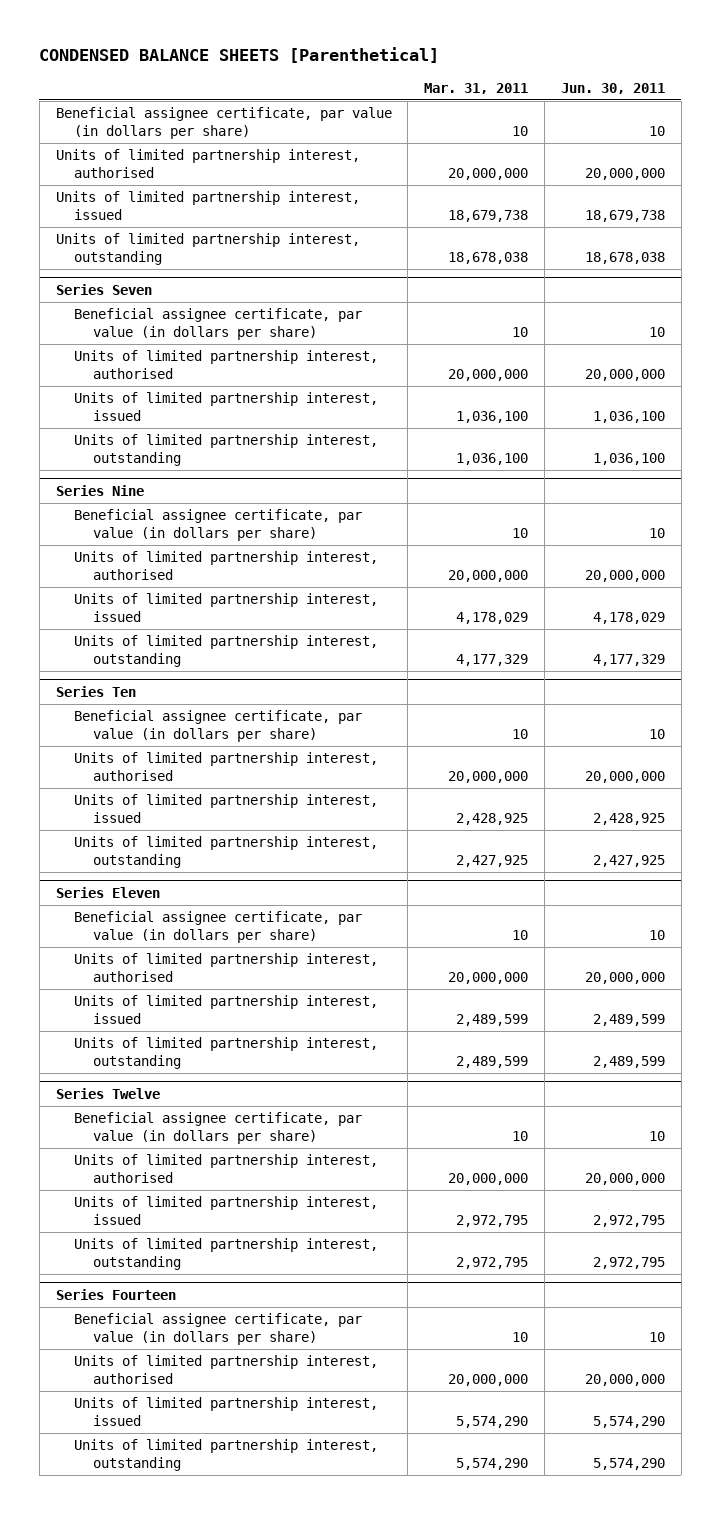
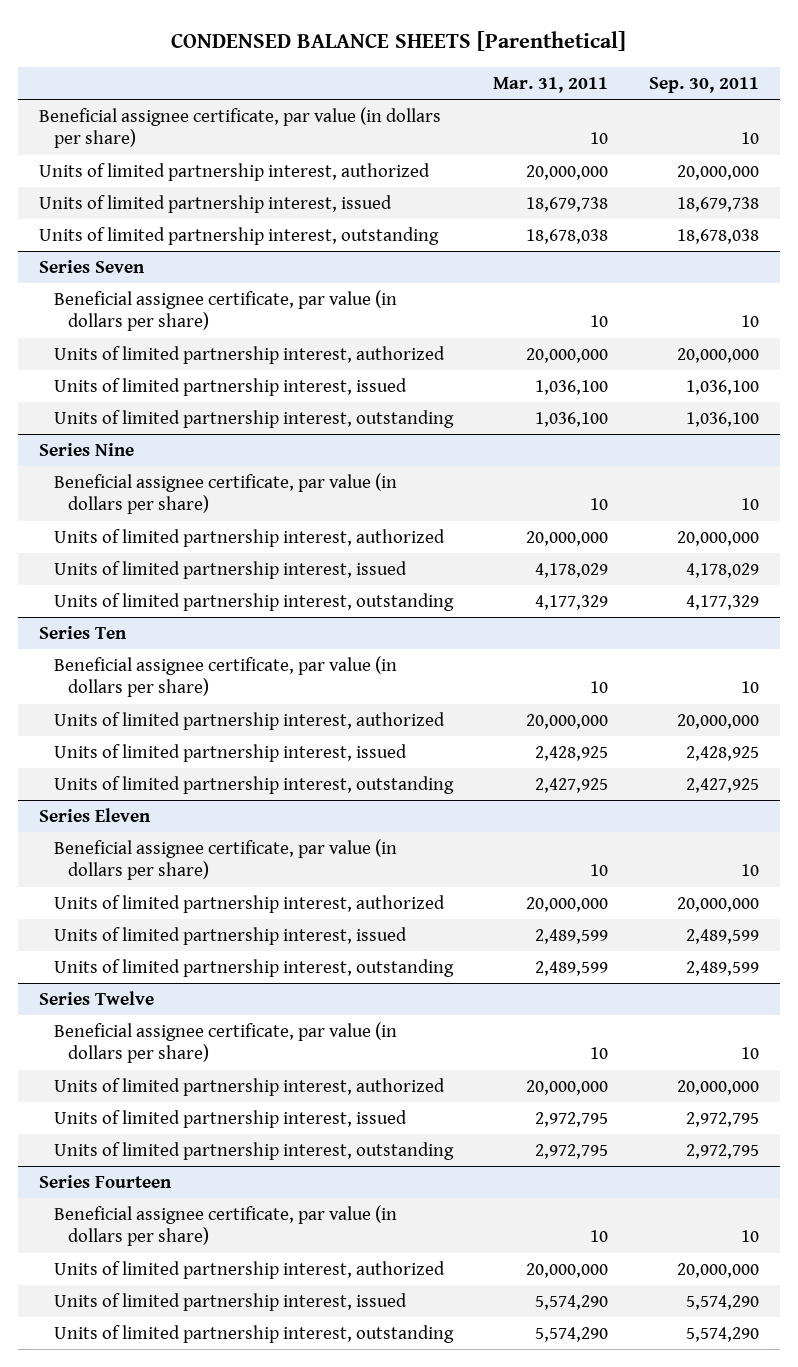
- | Mar. 31, 2011 | Jun. 30, 2011
+ | Mar. 31, 2011 | Sep. 30, 2011
- Units of limited partnership interest, authorised | 20,000,000 | 20,000,000
+ Units of limited partnership interest, authorized | 20,000,000 | 20,000,000
@ Series Seven
- Units of limited partnership interest, authorised | 20,000,000 | 20,000,000
+ Units of limited partnership interest, authorized | 20,000,000 | 20,000,000
@ Series Nine
- Units of limited partnership interest, authorised | 20,000,000 | 20,000,000
+ Units of limited partnership interest, authorized | 20,000,000 | 20,000,000
@ Series Ten
- Units of limited partnership interest, authorised | 20,000,000 | 20,000,000
+ Units of limited partnership interest, authorized | 20,000,000 | 20,000,000
@ Series Eleven
- Units of limited partnership interest, authorised | 20,000,000 | 20,000,000
+ Units of limited partnership interest, authorized | 20,000,000 | 20,000,000
@ Series Twelve
- Units of limited partnership interest, authorised | 20,000,000 | 20,000,000
+ Units of limited partnership interest, authorized | 20,000,000 | 20,000,000
@ Series Fourteen
- Units of limited partnership interest, authorised | 20,000,000 | 20,000,000
+ Units of limited partnership interest, authorized | 20,000,000 | 20,000,000

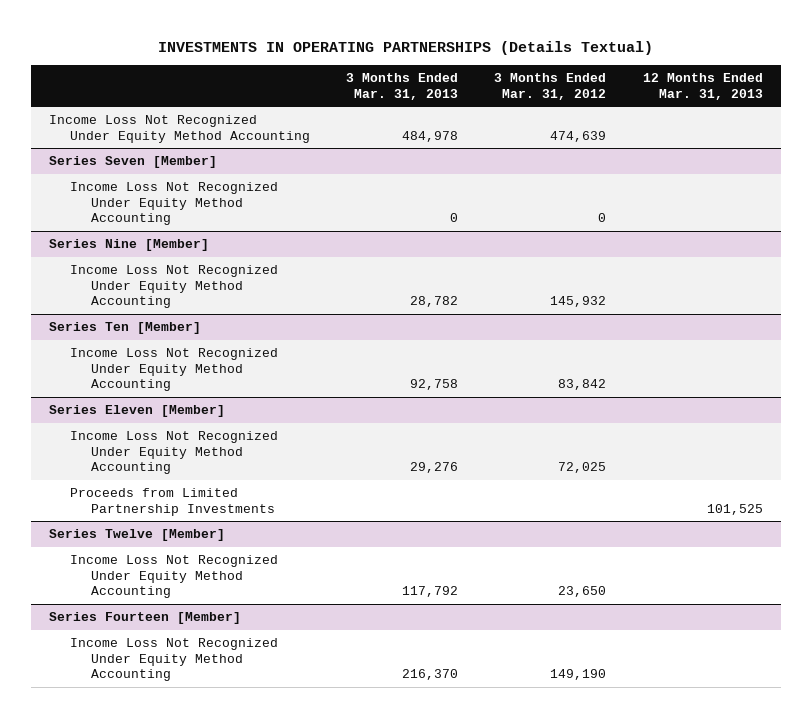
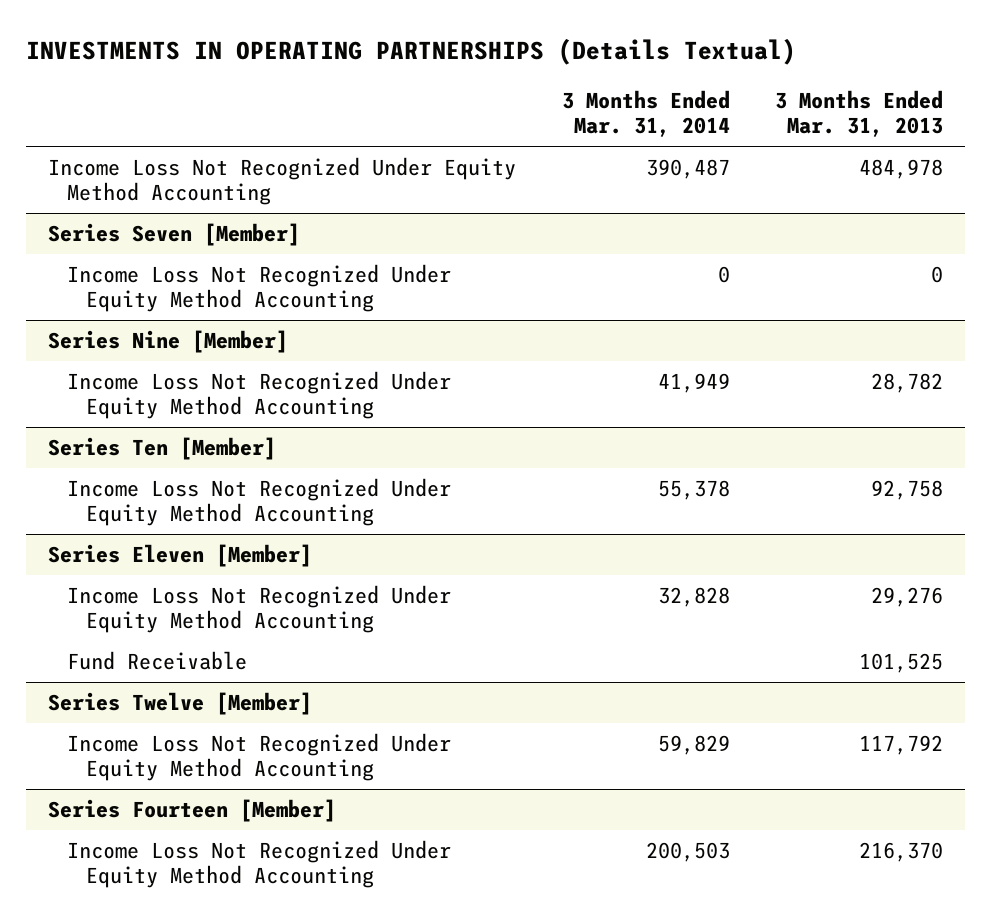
- | 3 Months Ended Mar. 31, 2013 | 3 Months Ended Mar. 31, 2012 | 12 Months Ended Mar. 31, 2013
+ | 3 Months Ended Mar. 31, 2014 | 3 Months Ended Mar. 31, 2013
@ Series Eleven [Member]
- Proceeds from Limited Partnership Investments | | | 101,525
+ Fund Receivable | | 101,525

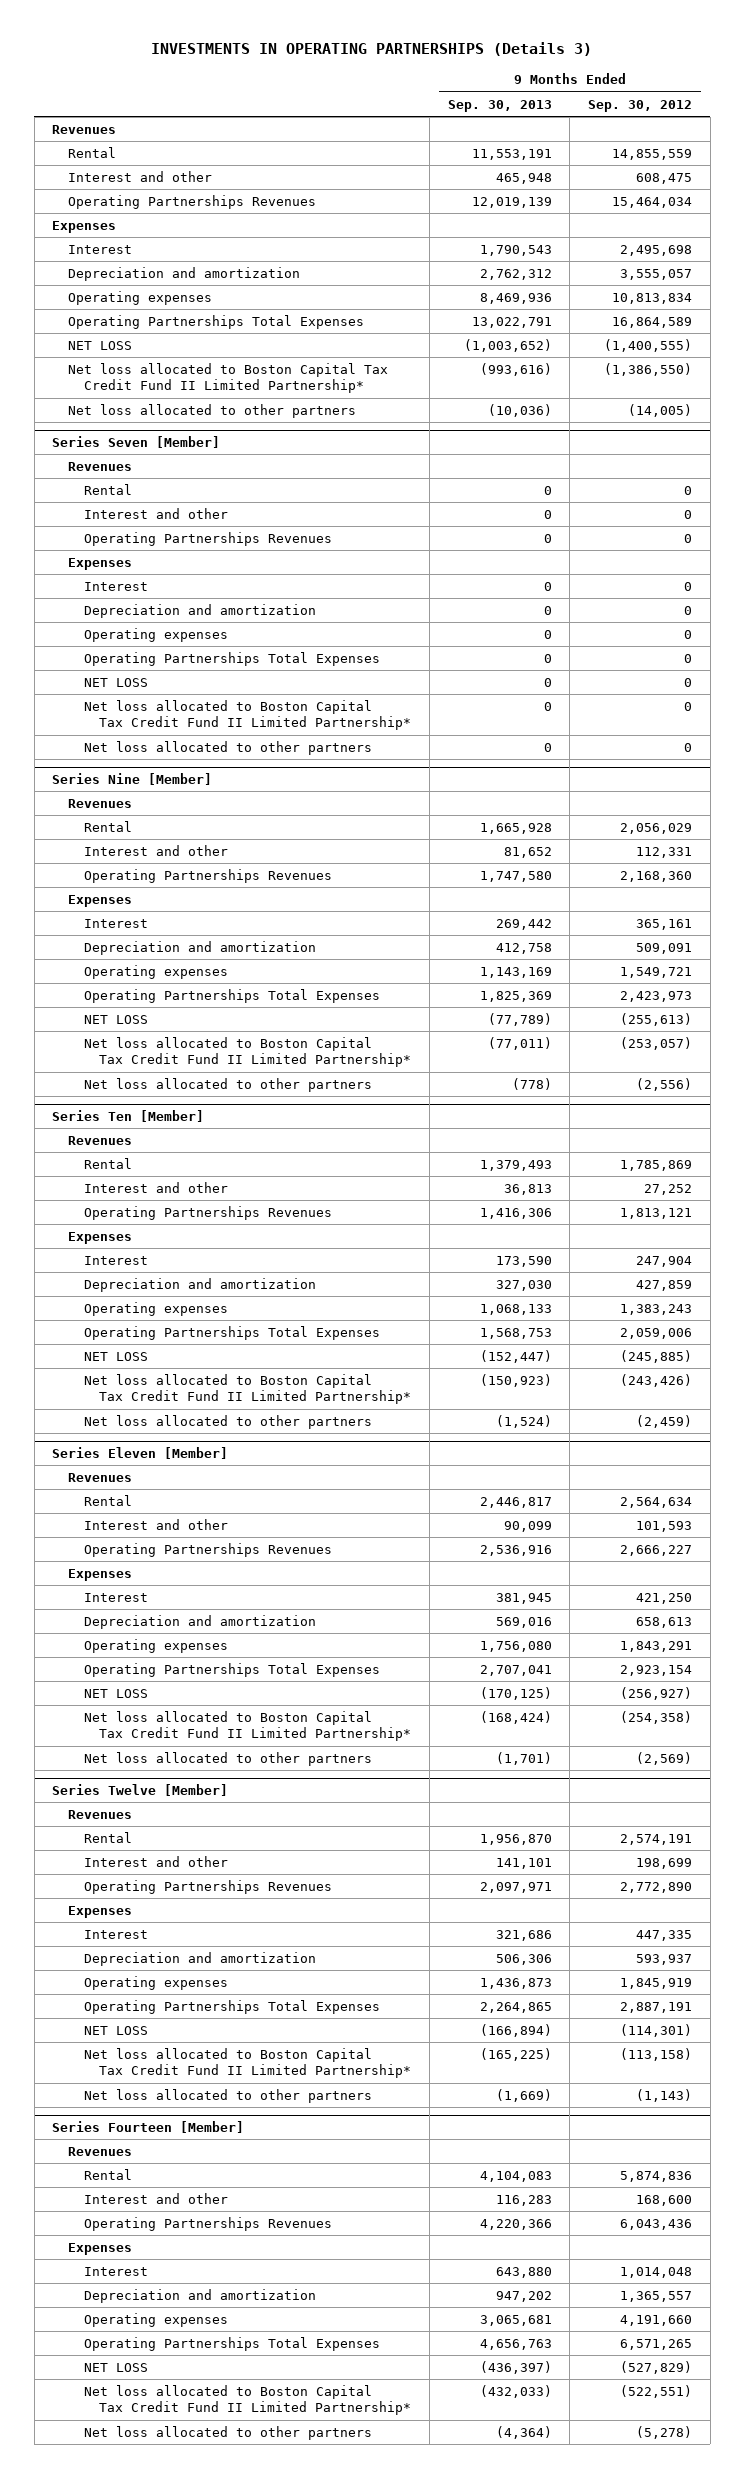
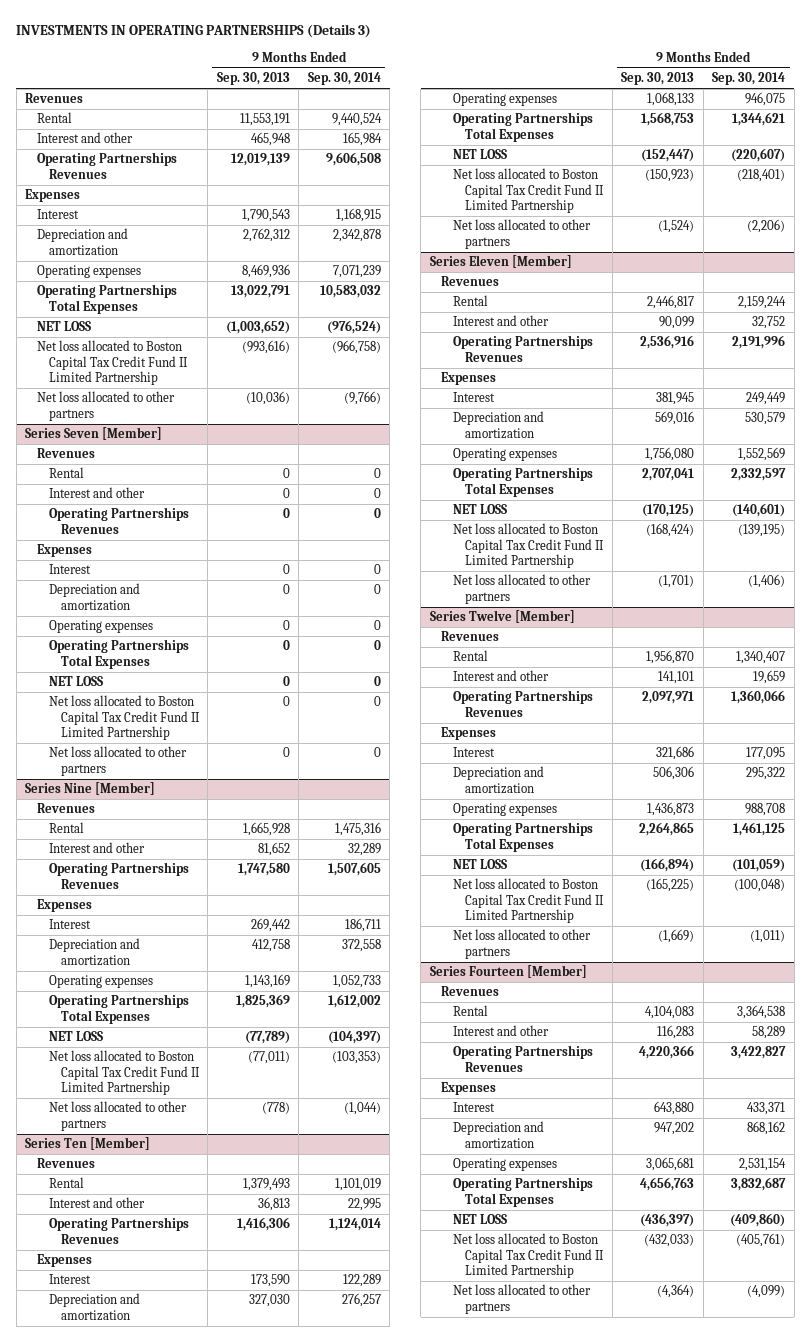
- | 9 Months Ended Sep. 30, 2013 | 9 Months Ended Sep. 30, 2012
+ | 9 Months Ended Sep. 30, 2013 | 9 Months Ended Sep. 30, 2014
- Net loss allocated to Boston Capital Tax Credit Fund II Limited Partnership* | (993,616) | (1,386,550)
+ Net loss allocated to Boston Capital Tax Credit Fund II Limited Partnership | (993,616) | (966,758)
@ Series Seven [Member]
- Net loss allocated to Boston Capital Tax Credit Fund II Limited Partnership* | 0 | 0
+ Net loss allocated to Boston Capital Tax Credit Fund II Limited Partnership | 0 | 0
@ Series Nine [Member]
- Net loss allocated to Boston Capital Tax Credit Fund II Limited Partnership* | (77,011) | (253,057)
+ Net loss allocated to Boston Capital Tax Credit Fund II Limited Partnership | (77,011) | (103,353)
@ Series Ten [Member]
- Net loss allocated to Boston Capital Tax Credit Fund II Limited Partnership* | (150,923) | (243,426)
+ Net loss allocated to Boston Capital Tax Credit Fund II Limited Partnership | (150,923) | (218,401)
@ Series Eleven [Member]
- Net loss allocated to Boston Capital Tax Credit Fund II Limited Partnership* | (168,424) | (254,358)
+ Net loss allocated to Boston Capital Tax Credit Fund II Limited Partnership | (168,424) | (139,195)
@ Series Twelve [Member]
- Net loss allocated to Boston Capital Tax Credit Fund II Limited Partnership* | (165,225) | (113,158)
+ Net loss allocated to Boston Capital Tax Credit Fund II Limited Partnership | (165,225) | (100,048)
@ Series Fourteen [Member]
- Net loss allocated to Boston Capital Tax Credit Fund II Limited Partnership* | (432,033) | (522,551)
+ Net loss allocated to Boston Capital Tax Credit Fund II Limited Partnership | (432,033) | (405,761)

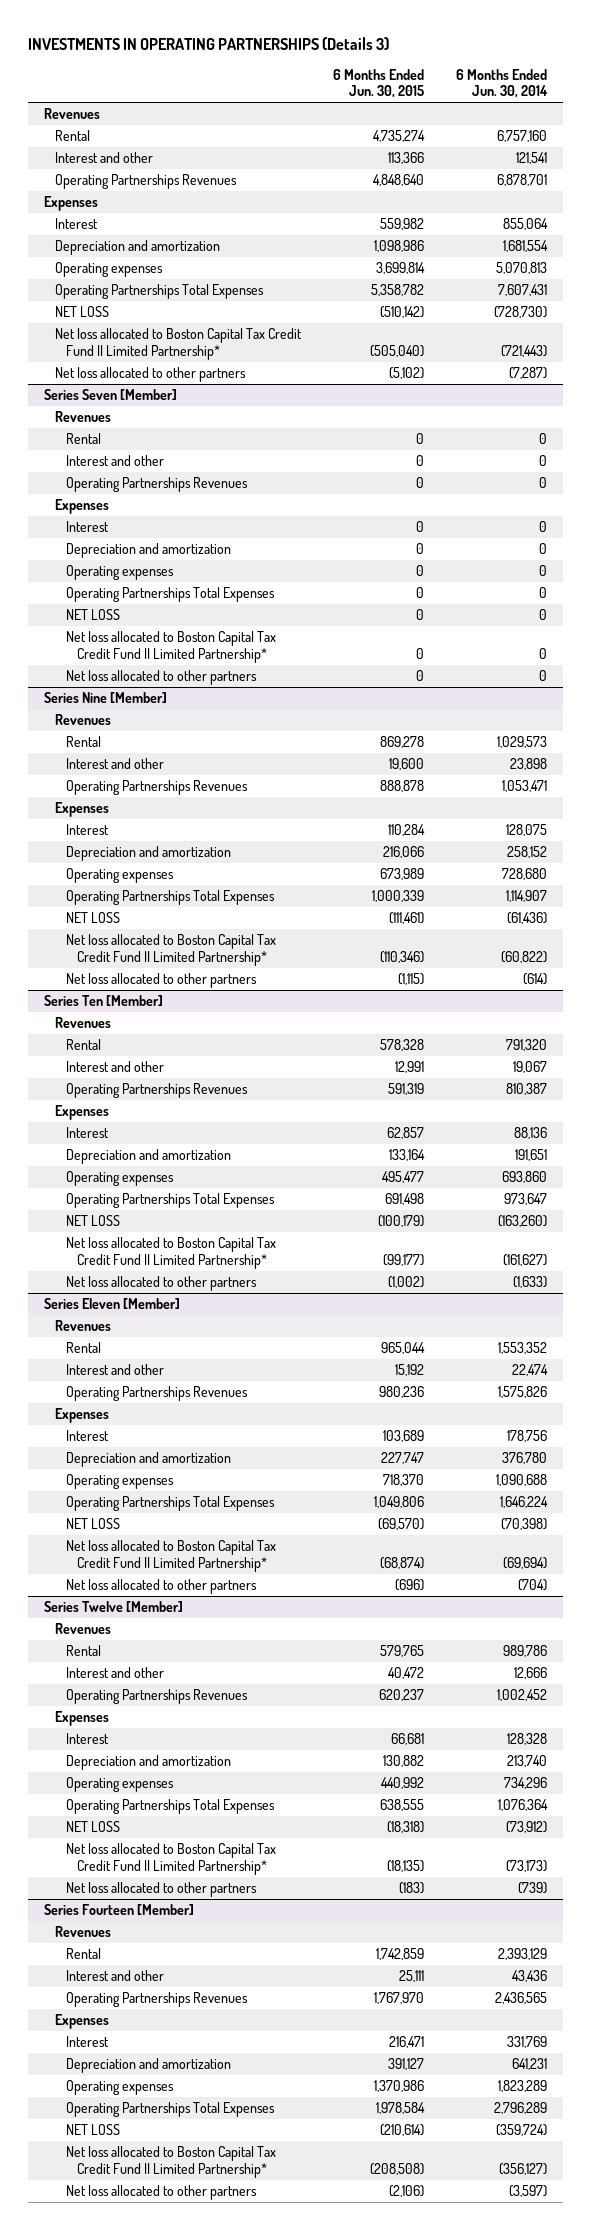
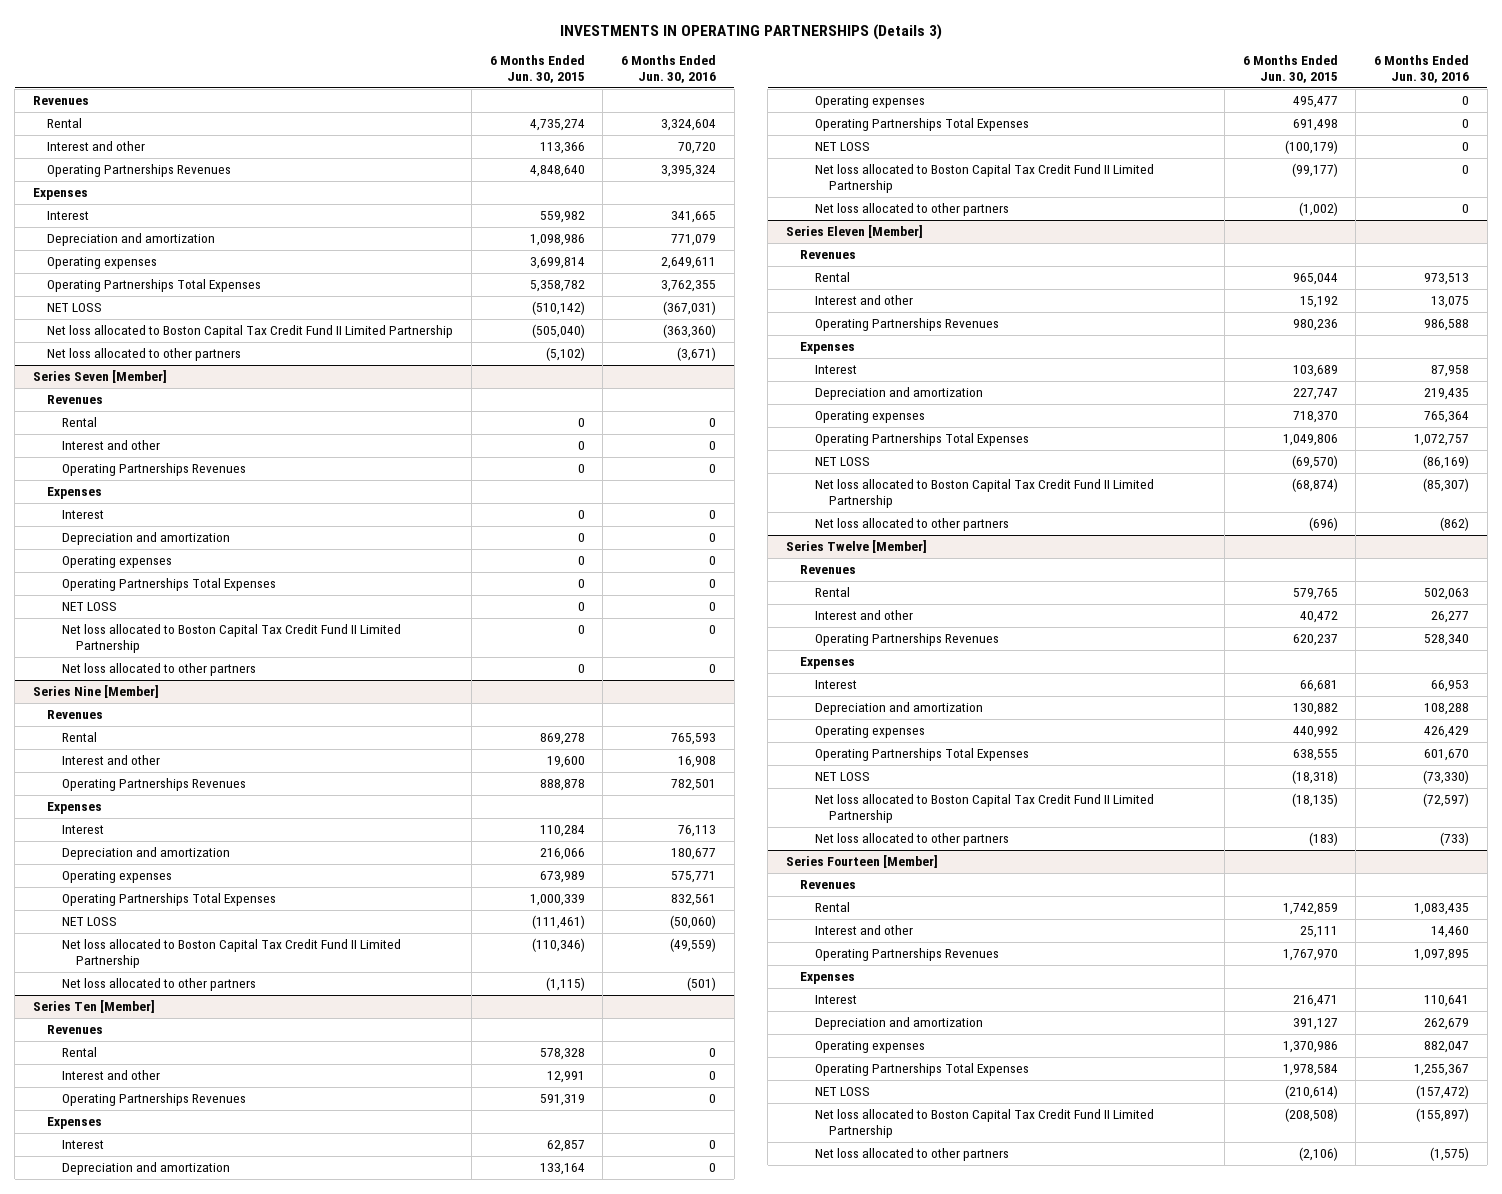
- | 6 Months Ended Jun. 30, 2015 | 6 Months Ended Jun. 30, 2014
+ | 6 Months Ended Jun. 30, 2015 | 6 Months Ended Jun. 30, 2016
- Net loss allocated to Boston Capital Tax Credit Fund II Limited Partnership* | (505,040) | (721,443)
+ Net loss allocated to Boston Capital Tax Credit Fund II Limited Partnership | (505,040) | (363,360)
@ Series Seven [Member]
- Net loss allocated to Boston Capital Tax Credit Fund II Limited Partnership* | 0 | 0
+ Net loss allocated to Boston Capital Tax Credit Fund II Limited Partnership | 0 | 0
@ Series Nine [Member]
- Net loss allocated to Boston Capital Tax Credit Fund II Limited Partnership* | (110,346) | (60,822)
+ Net loss allocated to Boston Capital Tax Credit Fund II Limited Partnership | (110,346) | (49,559)
@ Series Ten [Member]
- Net loss allocated to Boston Capital Tax Credit Fund II Limited Partnership* | (99,177) | (161,627)
+ Net loss allocated to Boston Capital Tax Credit Fund II Limited Partnership | (99,177) | 0
@ Series Eleven [Member]
- Net loss allocated to Boston Capital Tax Credit Fund II Limited Partnership* | (68,874) | (69,694)
+ Net loss allocated to Boston Capital Tax Credit Fund II Limited Partnership | (68,874) | (85,307)
@ Series Twelve [Member]
- Net loss allocated to Boston Capital Tax Credit Fund II Limited Partnership* | (18,135) | (73,173)
+ Net loss allocated to Boston Capital Tax Credit Fund II Limited Partnership | (18,135) | (72,597)
@ Series Fourteen [Member]
- Net loss allocated to Boston Capital Tax Credit Fund II Limited Partnership* | (208,508) | (356,127)
+ Net loss allocated to Boston Capital Tax Credit Fund II Limited Partnership | (208,508) | (155,897)

